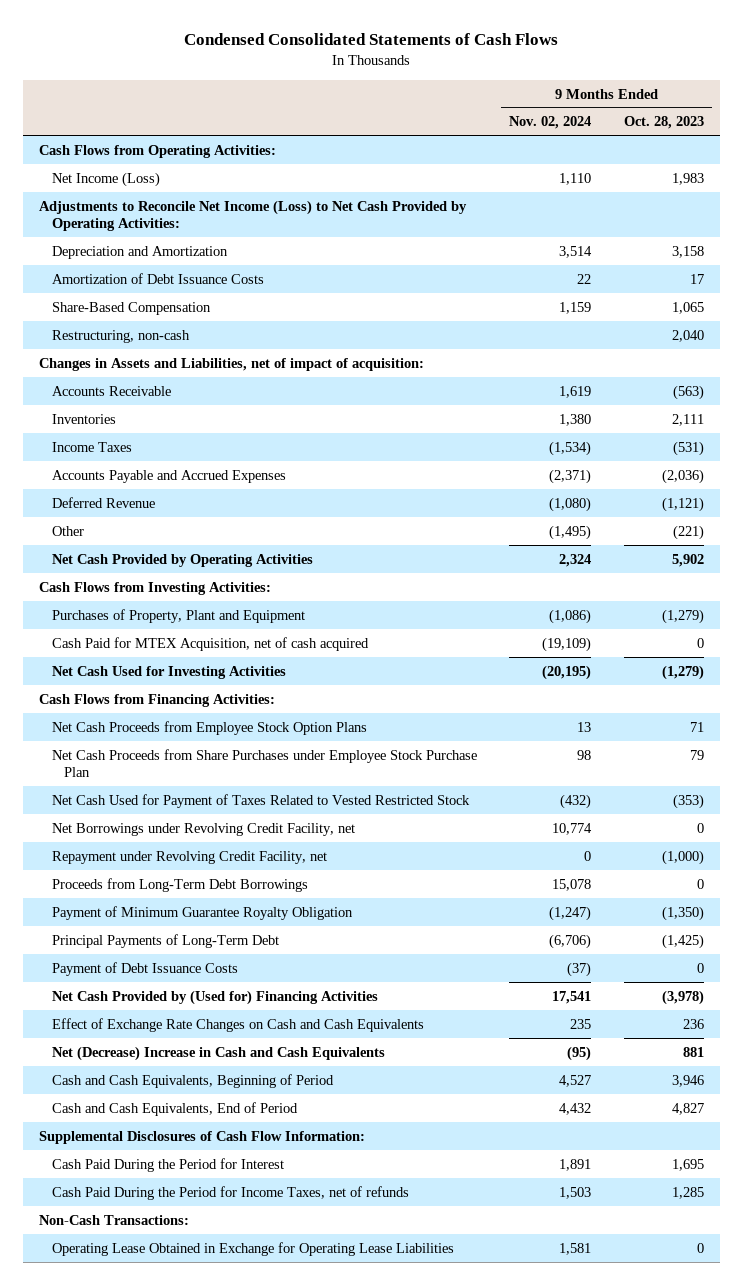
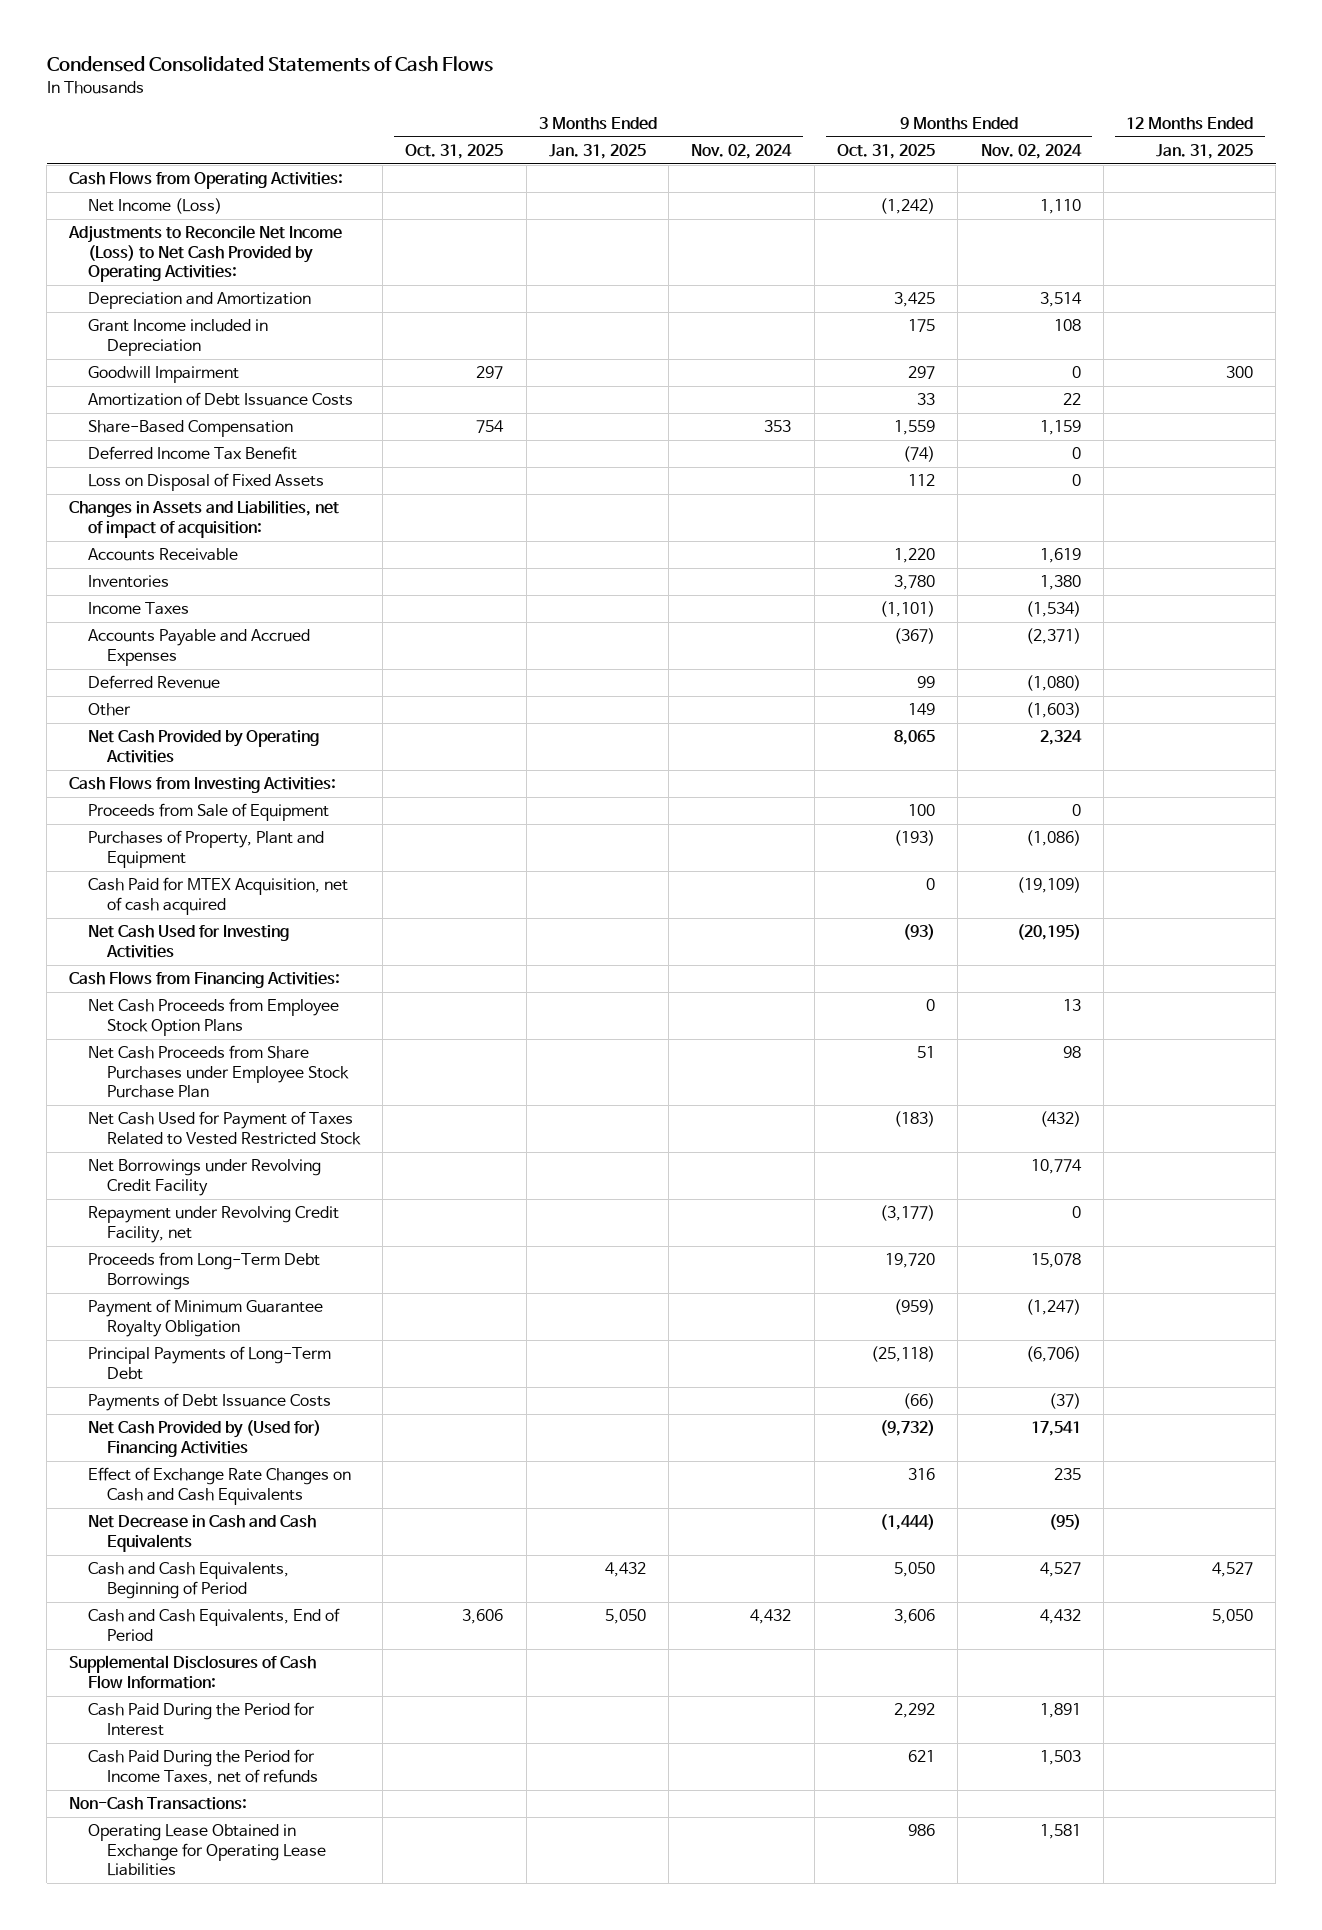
- | 9 Months Ended Nov. 02, 2024 | 9 Months Ended Oct. 28, 2023
+ | 3 Months Ended Oct. 31, 2025 | 3 Months Ended Jan. 31, 2025 | 3 Months Ended Nov. 02, 2024 | 9 Months Ended Oct. 31, 2025 | 9 Months Ended Nov. 02, 2024 | 12 Months Ended Jan. 31, 2025
+ Grant Income included in Depreciation | | | | 175 | 108 |
+ Goodwill Impairment | 297 | | | 297 | 0 | 300
- Restructuring, non-cash | | 2,040
+ Deferred Income Tax Benefit | | | | (74) | 0 |
+ Loss on Disposal of Fixed Assets | | | | 112 | 0 |
- Other | (1,495) | (221)
+ Other | | | | 149 | (1,603) |
+ Proceeds from Sale of Equipment | | | | 100 | 0 |
- Net Borrowings under Revolving Credit Facility, net | 10,774 | 0
+ Net Borrowings under Revolving Credit Facility | | | | | 10,774 |
- Payment of Debt Issuance Costs | (37) | 0
+ Payments of Debt Issuance Costs | | | | (66) | (37) |
- Net (Decrease) Increase in Cash and Cash Equivalents | (95) | 881
+ Net Decrease in Cash and Cash Equivalents | | | | (1,444) | (95) |

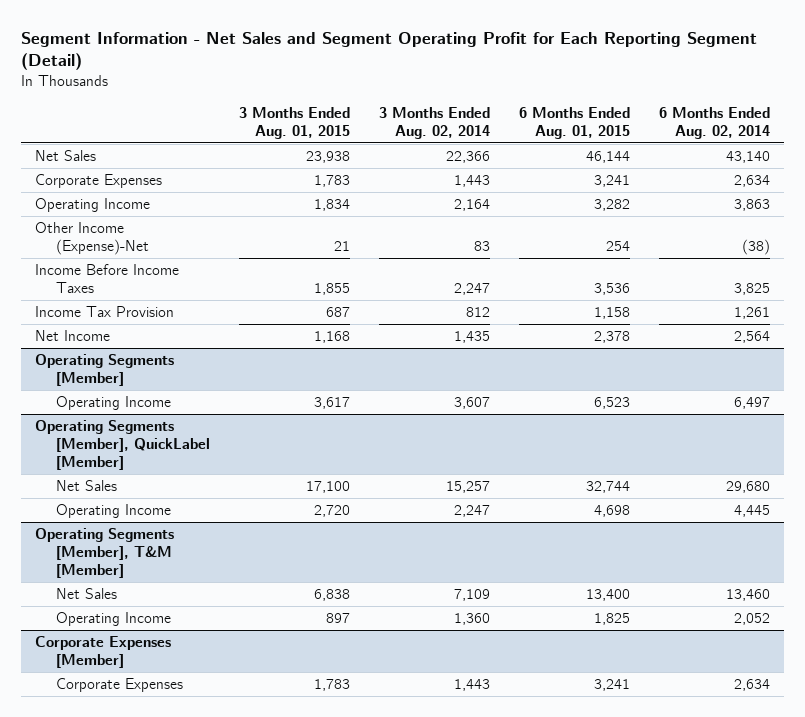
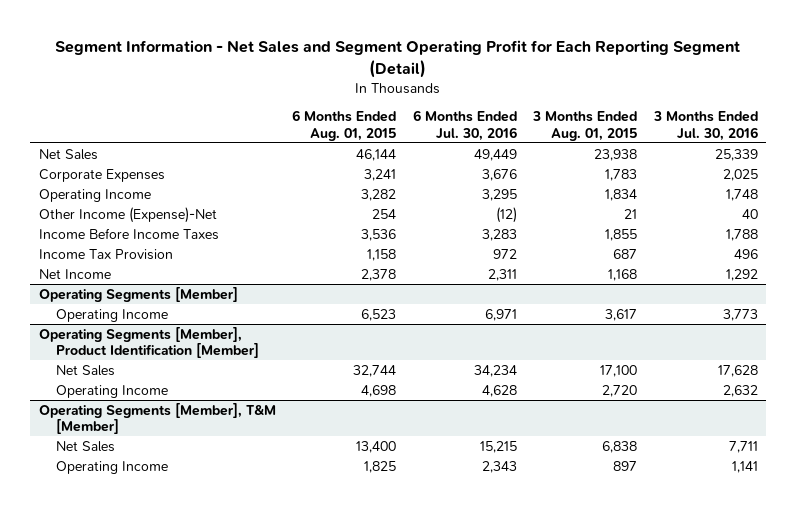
- | 3 Months Ended Aug. 01, 2015 | 3 Months Ended Aug. 02, 2014 | 6 Months Ended Aug. 01, 2015 | 6 Months Ended Aug. 02, 2014
+ | 6 Months Ended Aug. 01, 2015 | 6 Months Ended Jul. 30, 2016 | 3 Months Ended Aug. 01, 2015 | 3 Months Ended Jul. 30, 2016
- Operating Segments [Member], QuickLabel [Member]
+ Operating Segments [Member], Product Identification [Member]
- Corporate Expenses [Member]
- Corporate Expenses | 1,783 | 1,443 | 3,241 | 2,634

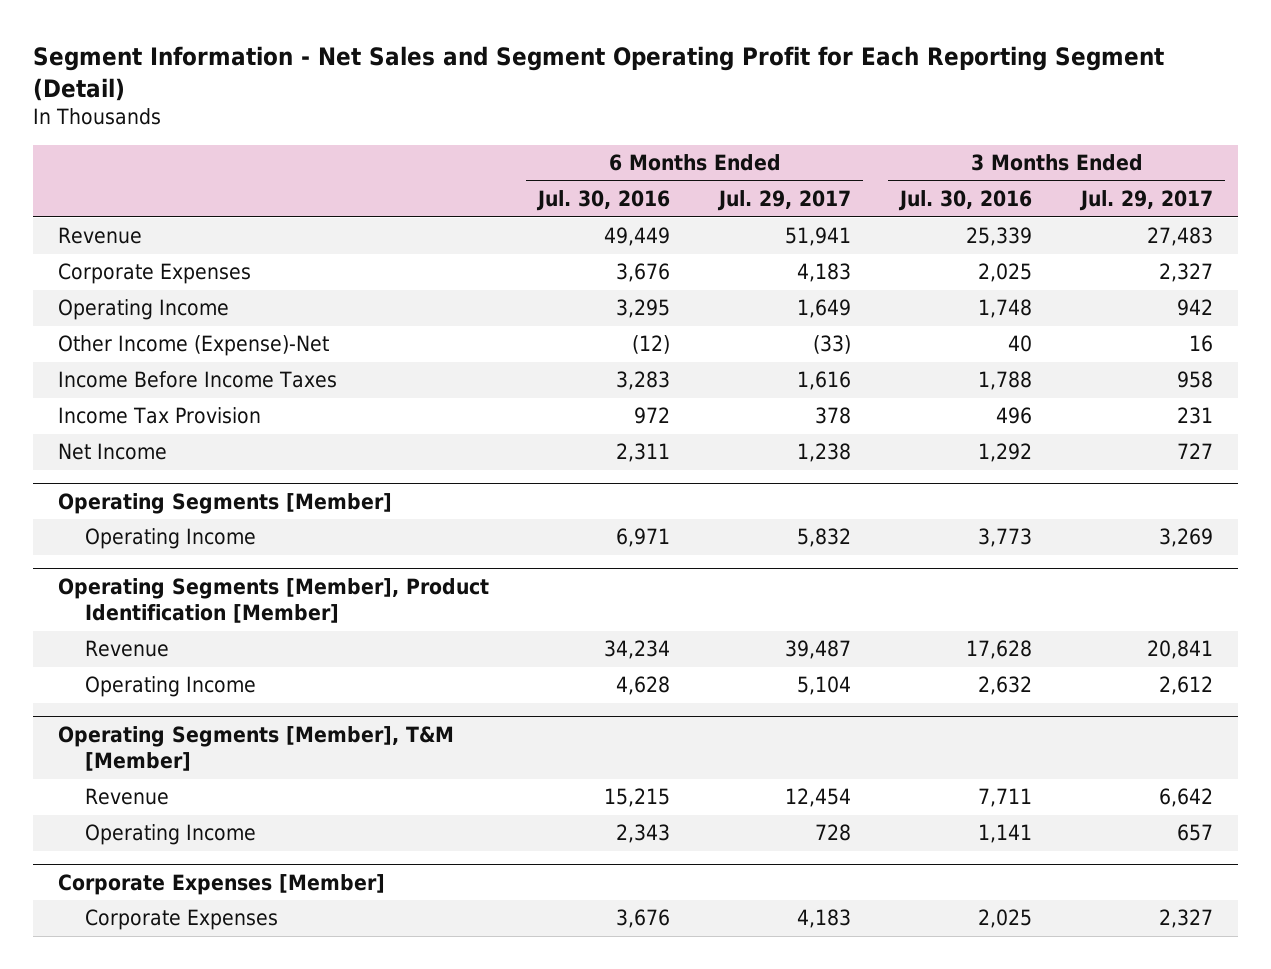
- | 6 Months Ended Aug. 01, 2015 | 6 Months Ended Jul. 30, 2016 | 3 Months Ended Aug. 01, 2015 | 3 Months Ended Jul. 30, 2016
+ | 6 Months Ended Jul. 30, 2016 | 6 Months Ended Jul. 29, 2017 | 3 Months Ended Jul. 30, 2016 | 3 Months Ended Jul. 29, 2017
- Net Sales | 46,144 | 49,449 | 23,938 | 25,339
+ Revenue | 49,449 | 51,941 | 25,339 | 27,483
@ Operating Segments [Member], Product Identification [Member]
- Net Sales | 32,744 | 34,234 | 17,100 | 17,628
+ Revenue | 34,234 | 39,487 | 17,628 | 20,841
@ Operating Segments [Member], T&M [Member]
- Net Sales | 13,400 | 15,215 | 6,838 | 7,711
+ Revenue | 15,215 | 12,454 | 7,711 | 6,642
+ Corporate Expenses [Member]
+ Corporate Expenses | 3,676 | 4,183 | 2,025 | 2,327

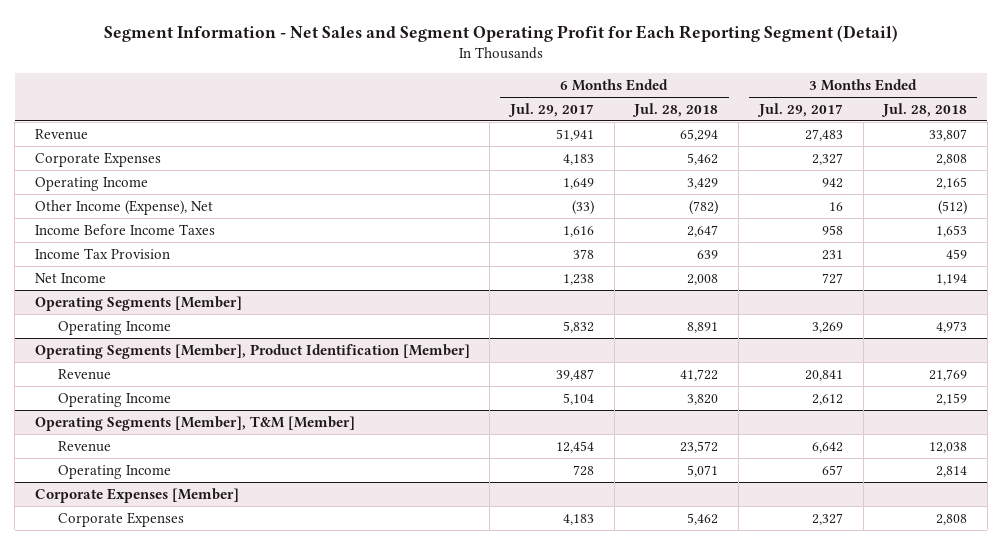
- | 6 Months Ended Jul. 30, 2016 | 6 Months Ended Jul. 29, 2017 | 3 Months Ended Jul. 30, 2016 | 3 Months Ended Jul. 29, 2017
+ | 6 Months Ended Jul. 29, 2017 | 6 Months Ended Jul. 28, 2018 | 3 Months Ended Jul. 29, 2017 | 3 Months Ended Jul. 28, 2018
- Other Income (Expense)-Net | (12) | (33) | 40 | 16
+ Other Income (Expense), Net | (33) | (782) | 16 | (512)

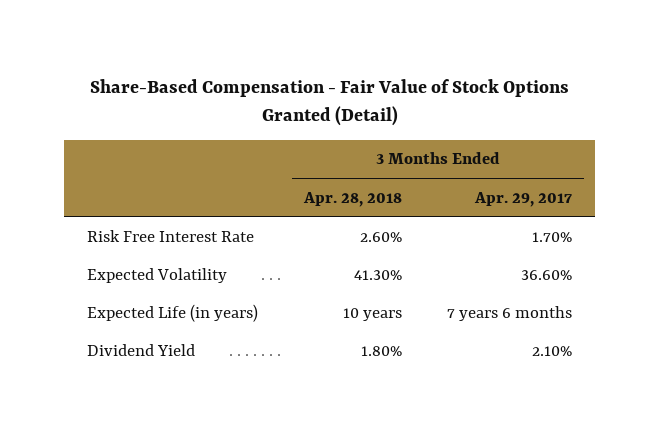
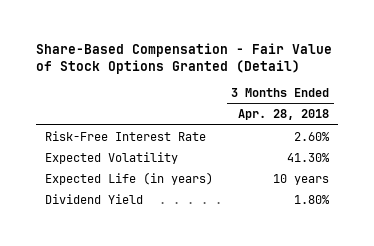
- | 3 Months Ended Apr. 28, 2018 | 3 Months Ended Apr. 29, 2017
+ | 3 Months Ended Apr. 28, 2018
- Risk Free Interest Rate | 2.60% | 1.70%
+ Risk-Free Interest Rate | 2.60%

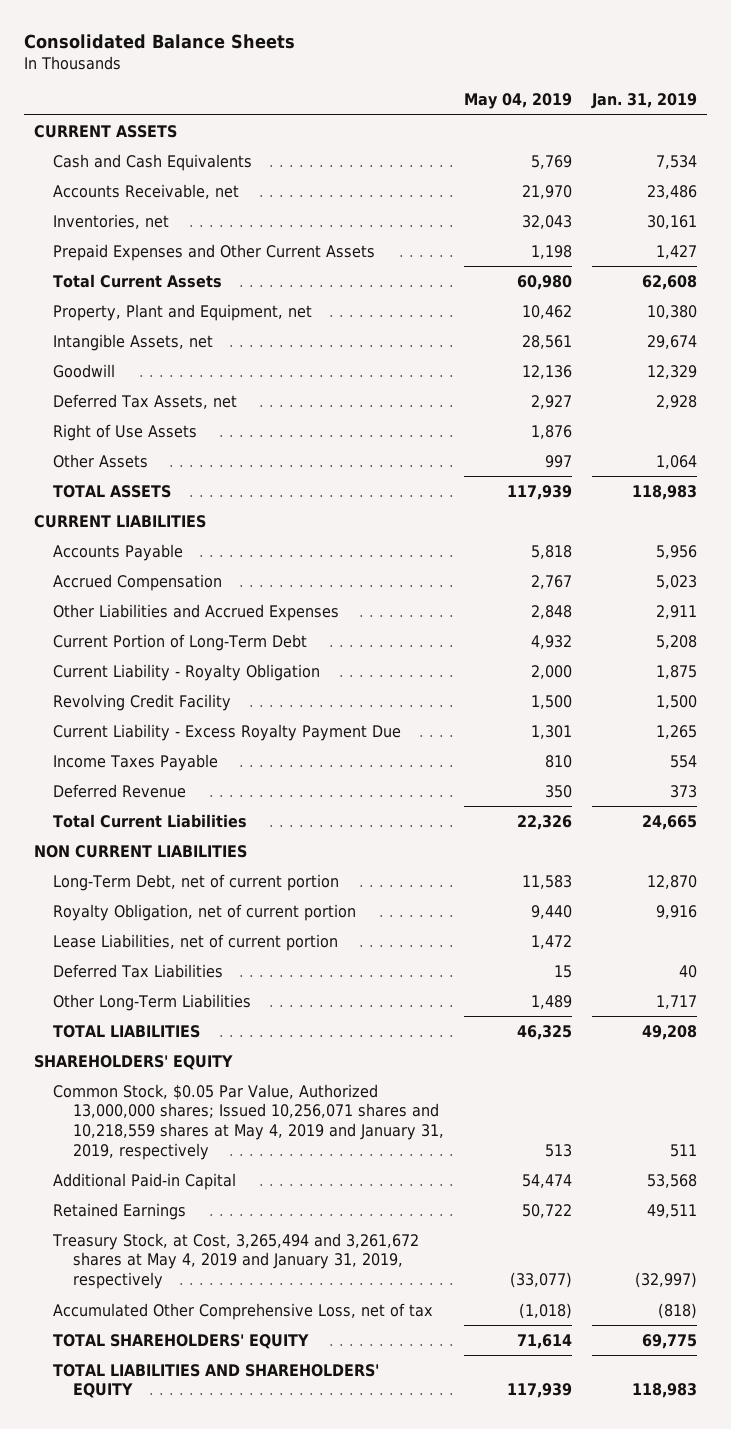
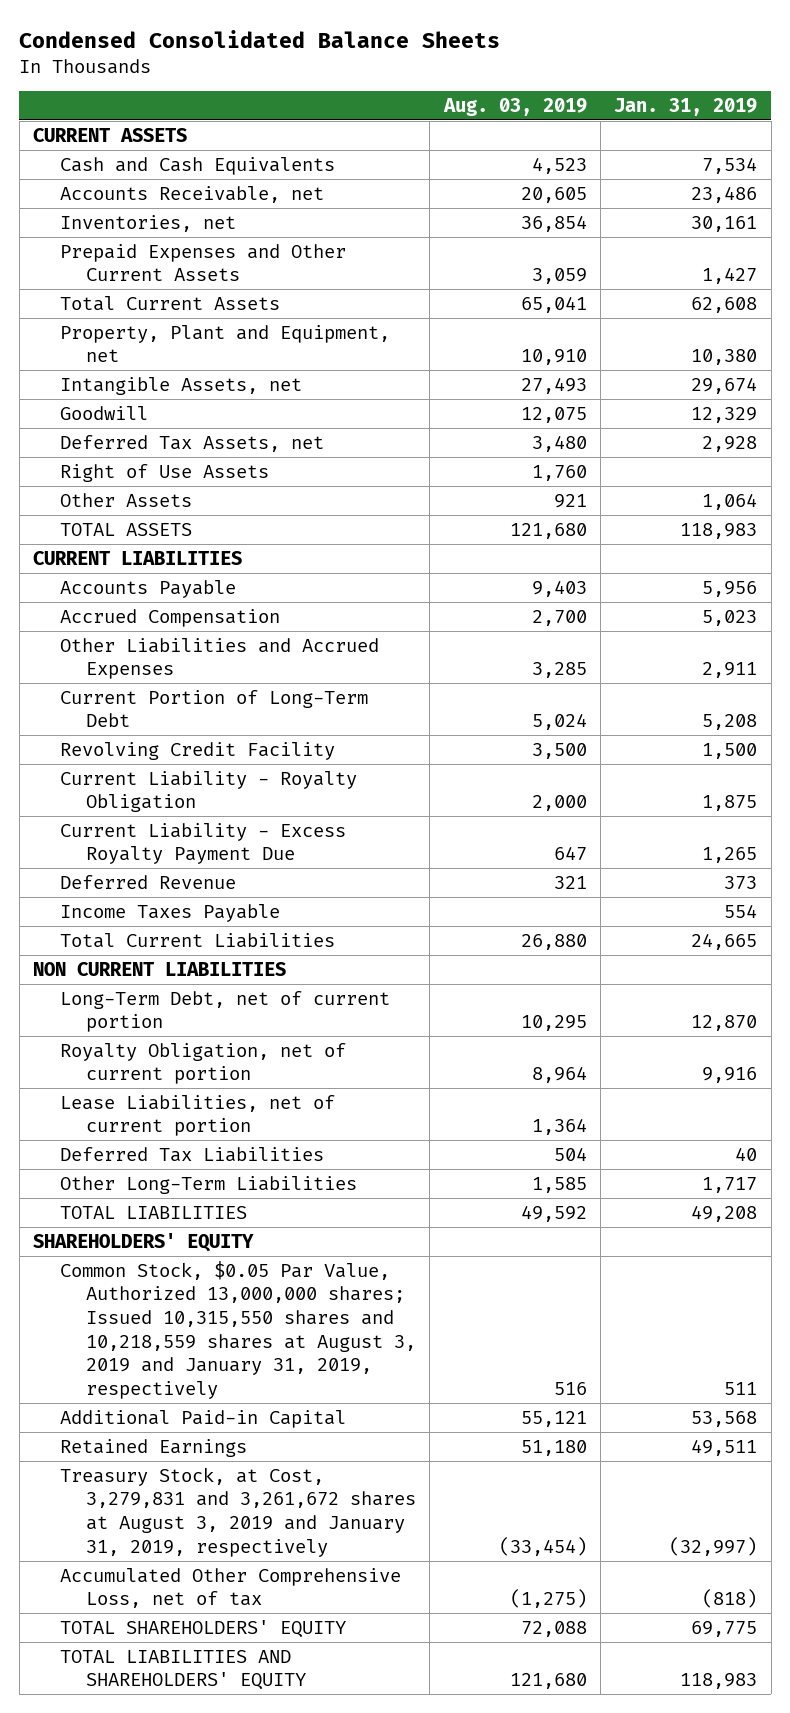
- Consolidated Balance Sheets
+ Condensed Consolidated Balance Sheets
- | May 04, 2019 | Jan. 31, 2019
+ | Aug. 03, 2019 | Jan. 31, 2019
moved down: Current Liability - Royalty Obligation | 2,000 | 1,875
moved down: Income Taxes Payable | | 554
- Common Stock, $0.05 Par Value, Authorized 13,000,000 shares; Issued 10,256,071 shares and 10,218,559 shares at May 4, 2019 and January 31, 2019, respectively | 513 | 511
+ Common Stock, $0.05 Par Value, Authorized 13,000,000 shares; Issued 10,315,550 shares and 10,218,559 shares at August 3, 2019 and January 31, 2019, respectively | 516 | 511
- Treasury Stock, at Cost, 3,265,494 and 3,261,672 shares at May 4, 2019 and January 31, 2019, respectively | (33,077) | (32,997)
+ Treasury Stock, at Cost, 3,279,831 and 3,261,672 shares at August 3, 2019 and January 31, 2019, respectively | (33,454) | (32,997)

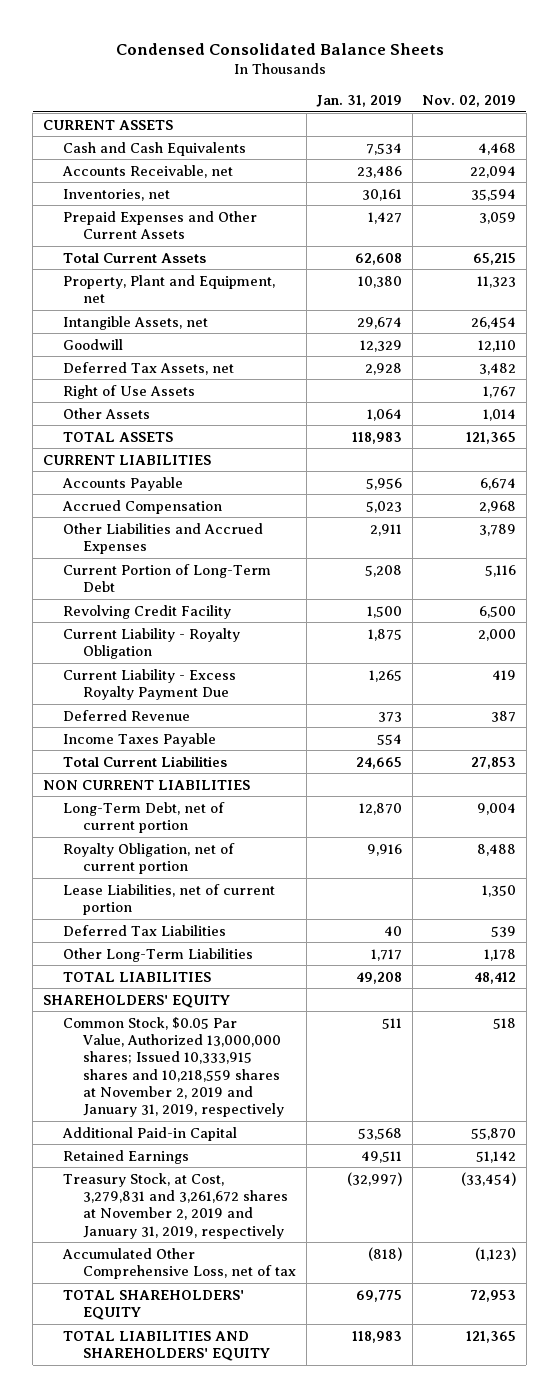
- | Aug. 03, 2019 | Jan. 31, 2019
+ | Jan. 31, 2019 | Nov. 02, 2019
- Common Stock, $0.05 Par Value, Authorized 13,000,000 shares; Issued 10,315,550 shares and 10,218,559 shares at August 3, 2019 and January 31, 2019, respectively | 516 | 511
+ Common Stock, $0.05 Par Value, Authorized 13,000,000 shares; Issued 10,333,915 shares and 10,218,559 shares at November 2, 2019 and January 31, 2019, respectively | 511 | 518
- Treasury Stock, at Cost, 3,279,831 and 3,261,672 shares at August 3, 2019 and January 31, 2019, respectively | (33,454) | (32,997)
+ Treasury Stock, at Cost, 3,279,831 and 3,261,672 shares at November 2, 2019 and January 31, 2019, respectively | (32,997) | (33,454)

